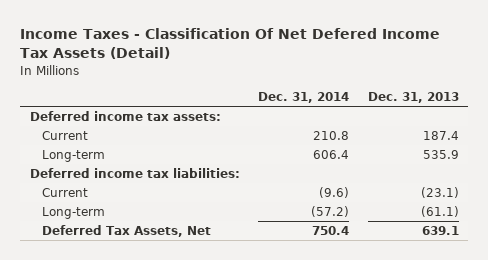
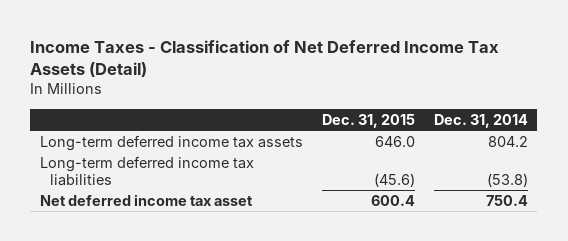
- Income Taxes - Classification Of Net Defered Income Tax Assets (Detail)
+ Income Taxes - Classification of Net Deferred Income Tax Assets (Detail)
- | Dec. 31, 2014 | Dec. 31, 2013
+ | Dec. 31, 2015 | Dec. 31, 2014
- Deferred income tax assets:
- Current | 210.8 | 187.4
- Long-term | 606.4 | 535.9
- Deferred income tax liabilities:
- Current | (9.6) | (23.1)
- Long-term | (57.2) | (61.1)
- Deferred Tax Assets, Net | 750.4 | 639.1
+ Long-term deferred income tax assets | 646.0 | 804.2
+ Long-term deferred income tax liabilities | (45.6) | (53.8)
+ Net deferred income tax asset | 600.4 | 750.4

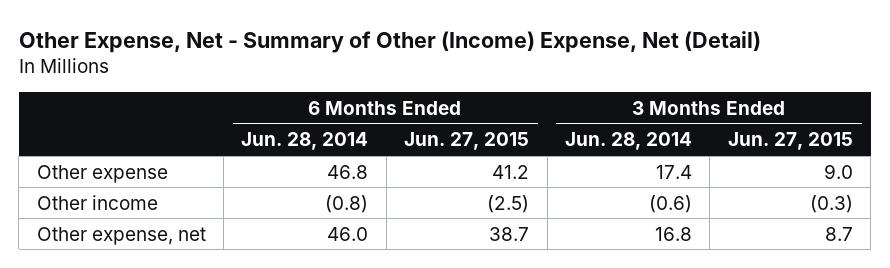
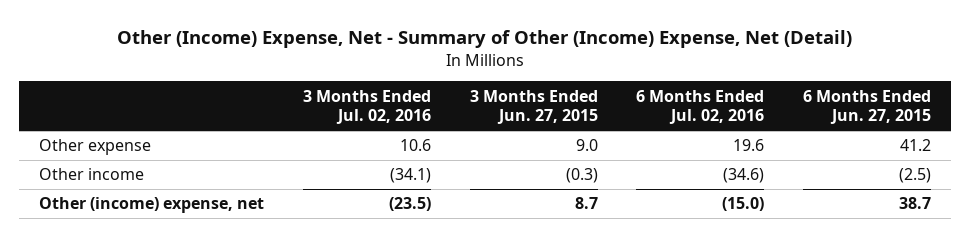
- Other Expense, Net - Summary of Other (Income) Expense, Net (Detail)
+ Other (Income) Expense, Net - Summary of Other (Income) Expense, Net (Detail)
- | 6 Months Ended Jun. 28, 2014 | 6 Months Ended Jun. 27, 2015 | 3 Months Ended Jun. 28, 2014 | 3 Months Ended Jun. 27, 2015
+ | 3 Months Ended Jul. 02, 2016 | 3 Months Ended Jun. 27, 2015 | 6 Months Ended Jul. 02, 2016 | 6 Months Ended Jun. 27, 2015
- Other expense, net | 46.0 | 38.7 | 16.8 | 8.7
+ Other (income) expense, net | (23.5) | 8.7 | (15.0) | 38.7

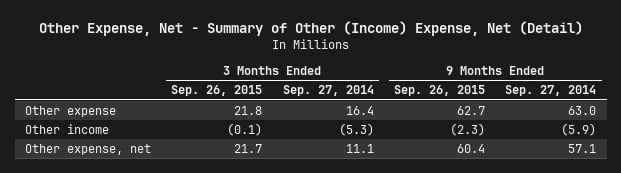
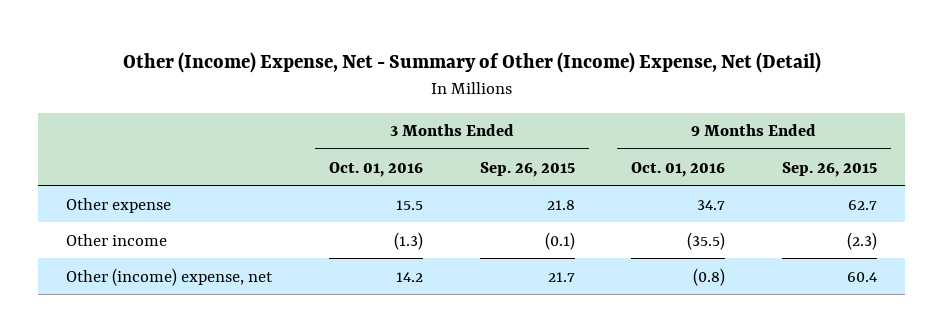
- Other Expense, Net - Summary of Other (Income) Expense, Net (Detail)
+ Other (Income) Expense, Net - Summary of Other (Income) Expense, Net (Detail)
- | 3 Months Ended Sep. 26, 2015 | 3 Months Ended Sep. 27, 2014 | 9 Months Ended Sep. 26, 2015 | 9 Months Ended Sep. 27, 2014
+ | 3 Months Ended Oct. 01, 2016 | 3 Months Ended Sep. 26, 2015 | 9 Months Ended Oct. 01, 2016 | 9 Months Ended Sep. 26, 2015
- Other expense, net | 21.7 | 11.1 | 60.4 | 57.1
+ Other (income) expense, net | 14.2 | 21.7 | (0.8) | 60.4

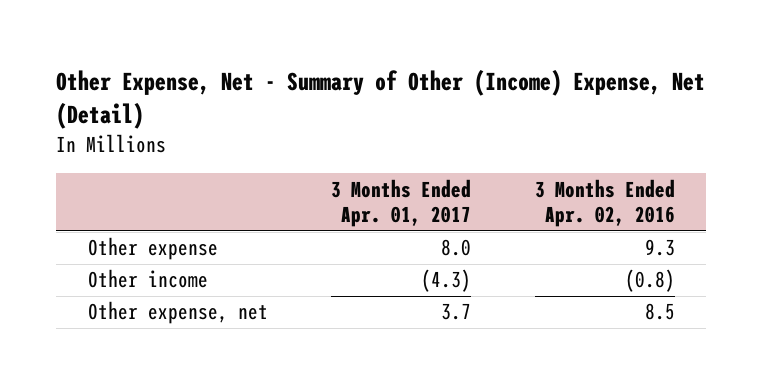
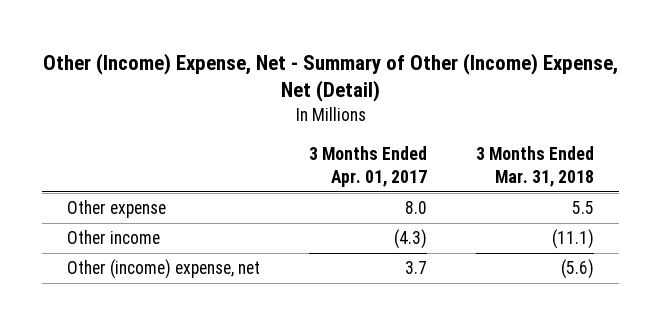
- Other Expense, Net - Summary of Other (Income) Expense, Net (Detail)
+ Other (Income) Expense, Net - Summary of Other (Income) Expense, Net (Detail)
- | 3 Months Ended Apr. 01, 2017 | 3 Months Ended Apr. 02, 2016
+ | 3 Months Ended Apr. 01, 2017 | 3 Months Ended Mar. 31, 2018
- Other expense, net | 3.7 | 8.5
+ Other (income) expense, net | 3.7 | (5.6)

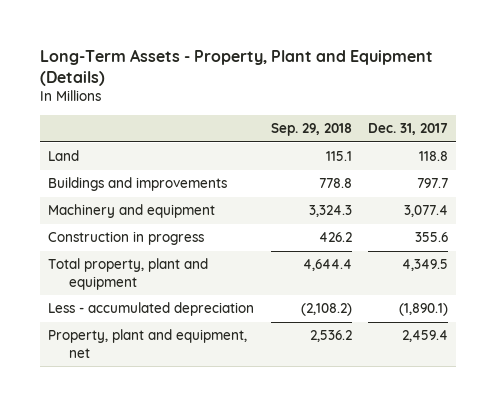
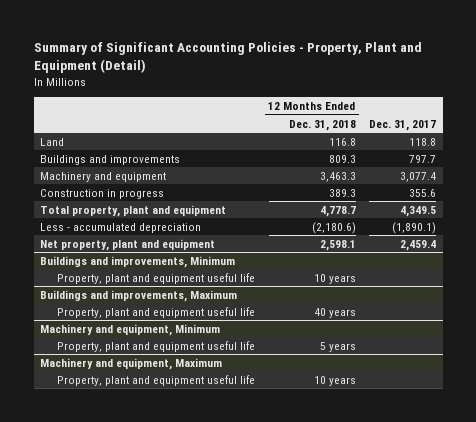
- Long-Term Assets - Property, Plant and Equipment (Details)
+ Summary of Significant Accounting Policies - Property, Plant and Equipment (Detail)
- | Sep. 29, 2018 | Dec. 31, 2017
+ | 12 Months Ended Dec. 31, 2018 | Dec. 31, 2017
- Property, plant and equipment, net | 2,536.2 | 2,459.4
+ Net property, plant and equipment | 2,598.1 | 2,459.4
+ Buildings and improvements, Minimum
+ Property, plant and equipment useful life | 10 years |
+ Buildings and improvements, Maximum
+ Property, plant and equipment useful life | 40 years |
+ Machinery and equipment, Minimum
+ Property, plant and equipment useful life | 5 years |
+ Machinery and equipment, Maximum
+ Property, plant and equipment useful life | 10 years |

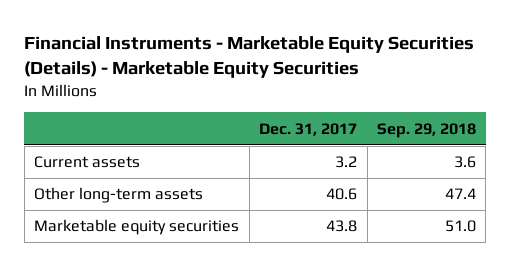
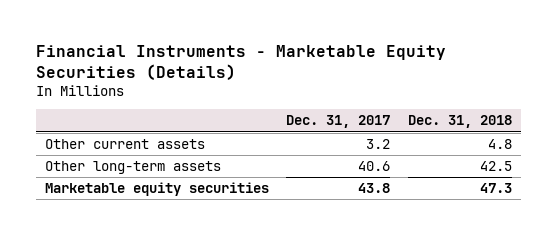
- Financial Instruments - Marketable Equity Securities (Details) - Marketable Equity Securities
+ Financial Instruments - Marketable Equity Securities (Details)
- | Dec. 31, 2017 | Sep. 29, 2018
+ | Dec. 31, 2017 | Dec. 31, 2018
- Current assets | 3.2 | 3.6
+ Other current assets | 3.2 | 4.8

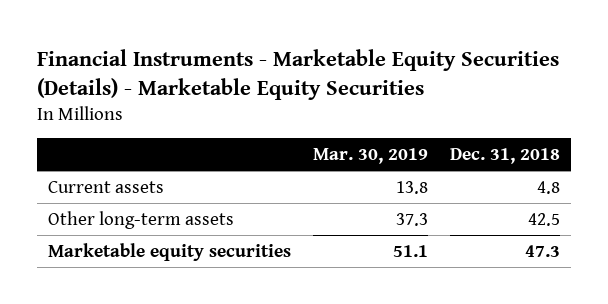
- Financial Instruments - Marketable Equity Securities (Details)
+ Financial Instruments - Marketable Equity Securities (Details) - Marketable Equity Securities
- | Dec. 31, 2017 | Dec. 31, 2018
+ | Mar. 30, 2019 | Dec. 31, 2018
- Other current assets | 3.2 | 4.8
+ Current assets | 13.8 | 4.8

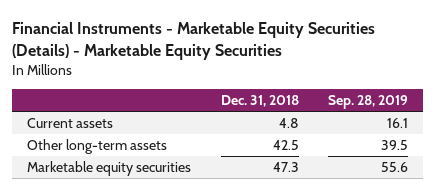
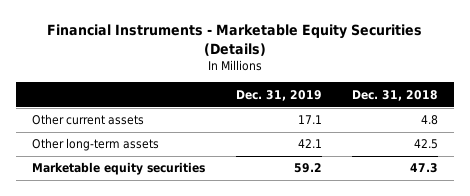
- Financial Instruments - Marketable Equity Securities (Details) - Marketable Equity Securities
+ Financial Instruments - Marketable Equity Securities (Details)
- | Dec. 31, 2018 | Sep. 28, 2019
+ | Dec. 31, 2019 | Dec. 31, 2018
- Current assets | 4.8 | 16.1
+ Other current assets | 17.1 | 4.8

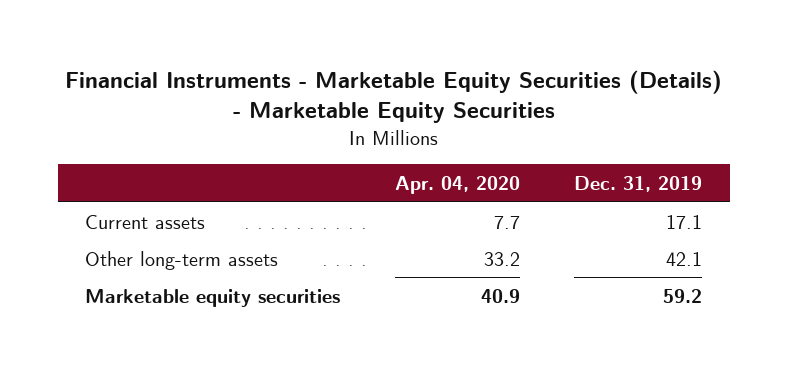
- Financial Instruments - Marketable Equity Securities (Details)
+ Financial Instruments - Marketable Equity Securities (Details) - Marketable Equity Securities
- | Dec. 31, 2019 | Dec. 31, 2018
+ | Apr. 04, 2020 | Dec. 31, 2019
- Other current assets | 17.1 | 4.8
+ Current assets | 7.7 | 17.1

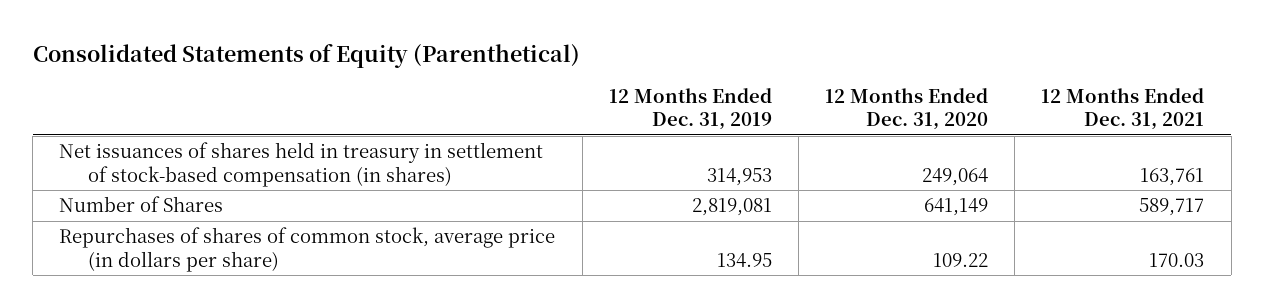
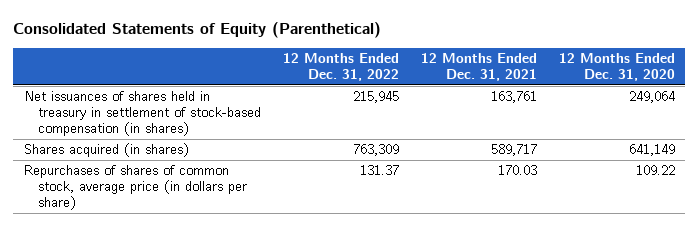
- | 12 Months Ended Dec. 31, 2019 | 12 Months Ended Dec. 31, 2020 | 12 Months Ended Dec. 31, 2021
+ | 12 Months Ended Dec. 31, 2022 | 12 Months Ended Dec. 31, 2021 | 12 Months Ended Dec. 31, 2020
- Number of Shares | 2,819,081 | 641,149 | 589,717
+ Shares acquired (in shares) | 763,309 | 589,717 | 641,149

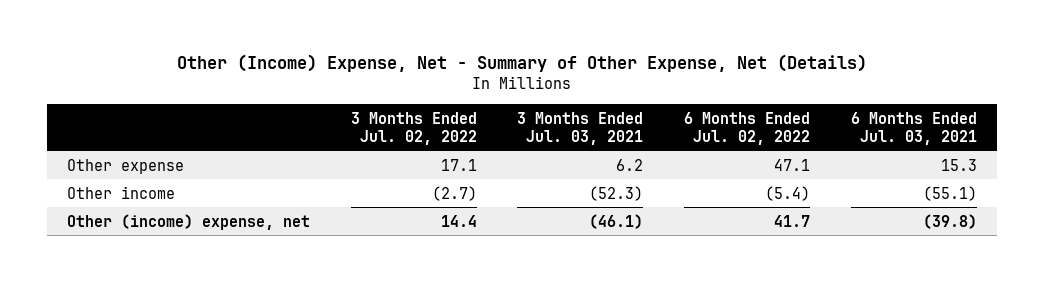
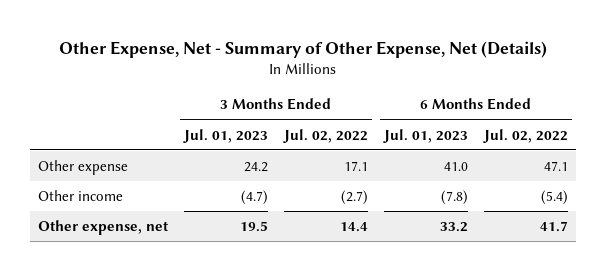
- Other (Income) Expense, Net - Summary of Other Expense, Net (Details)
+ Other Expense, Net - Summary of Other Expense, Net (Details)
- | 3 Months Ended Jul. 02, 2022 | 3 Months Ended Jul. 03, 2021 | 6 Months Ended Jul. 02, 2022 | 6 Months Ended Jul. 03, 2021
+ | 3 Months Ended Jul. 01, 2023 | 3 Months Ended Jul. 02, 2022 | 6 Months Ended Jul. 01, 2023 | 6 Months Ended Jul. 02, 2022
- Other (income) expense, net | 14.4 | (46.1) | 41.7 | (39.8)
+ Other expense, net | 19.5 | 14.4 | 33.2 | 41.7

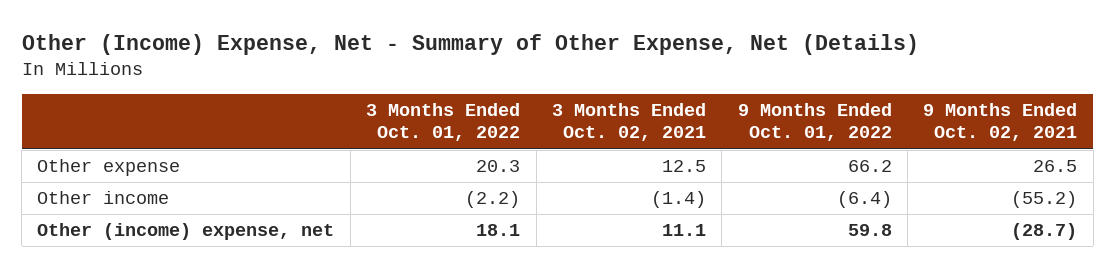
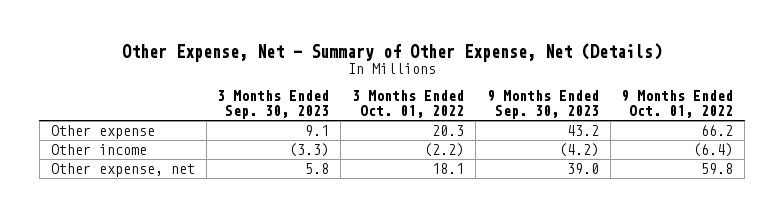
- Other (Income) Expense, Net - Summary of Other Expense, Net (Details)
+ Other Expense, Net - Summary of Other Expense, Net (Details)
- | 3 Months Ended Oct. 01, 2022 | 3 Months Ended Oct. 02, 2021 | 9 Months Ended Oct. 01, 2022 | 9 Months Ended Oct. 02, 2021
+ | 3 Months Ended Sep. 30, 2023 | 3 Months Ended Oct. 01, 2022 | 9 Months Ended Sep. 30, 2023 | 9 Months Ended Oct. 01, 2022
- Other (income) expense, net | 18.1 | 11.1 | 59.8 | (28.7)
+ Other expense, net | 5.8 | 18.1 | 39.0 | 59.8

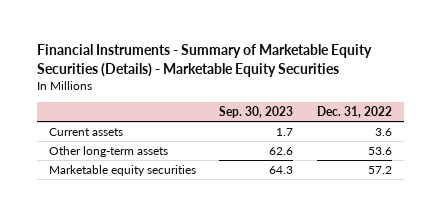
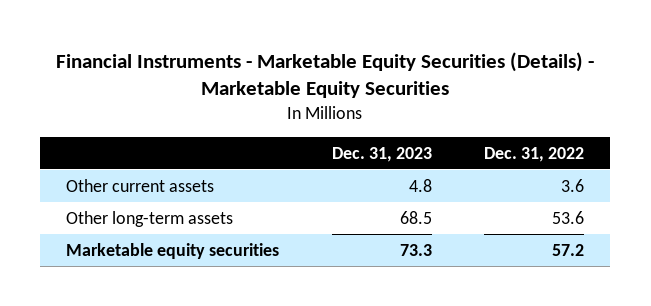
- Financial Instruments - Summary of Marketable Equity Securities (Details) - Marketable Equity Securities
+ Financial Instruments - Marketable Equity Securities (Details) - Marketable Equity Securities
- | Sep. 30, 2023 | Dec. 31, 2022
+ | Dec. 31, 2023 | Dec. 31, 2022
- Current assets | 1.7 | 3.6
+ Other current assets | 4.8 | 3.6

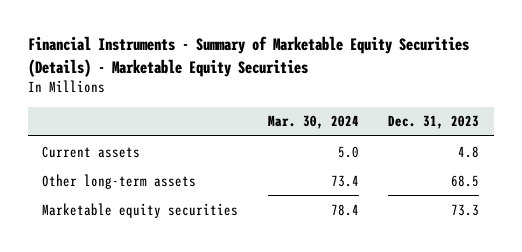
- Financial Instruments - Marketable Equity Securities (Details) - Marketable Equity Securities
+ Financial Instruments - Summary of Marketable Equity Securities (Details) - Marketable Equity Securities
- | Dec. 31, 2023 | Dec. 31, 2022
+ | Mar. 30, 2024 | Dec. 31, 2023
- Other current assets | 4.8 | 3.6
+ Current assets | 5.0 | 4.8

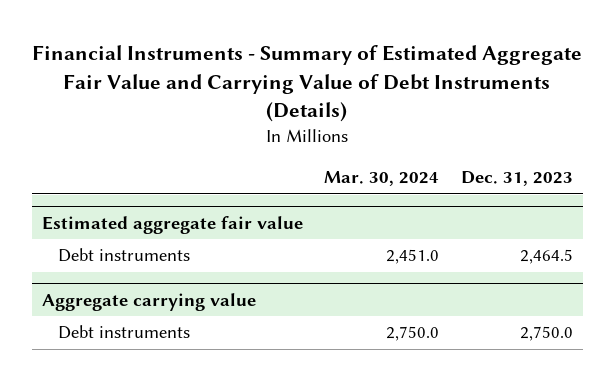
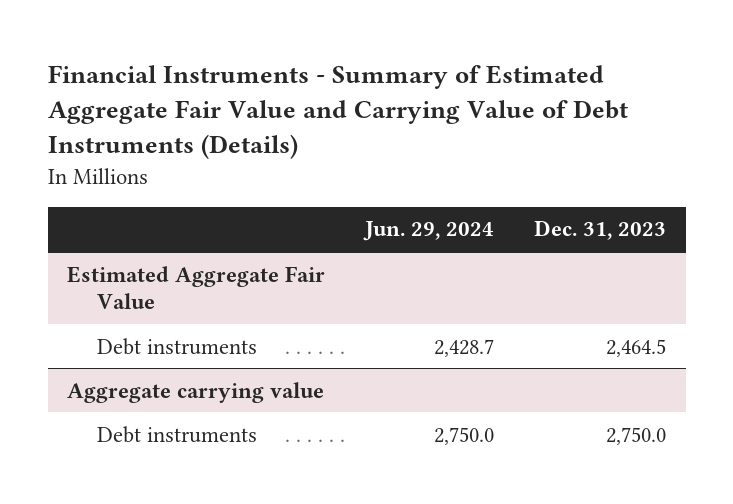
- | Mar. 30, 2024 | Dec. 31, 2023
+ | Jun. 29, 2024 | Dec. 31, 2023
- Estimated aggregate fair value
+ Estimated Aggregate Fair Value

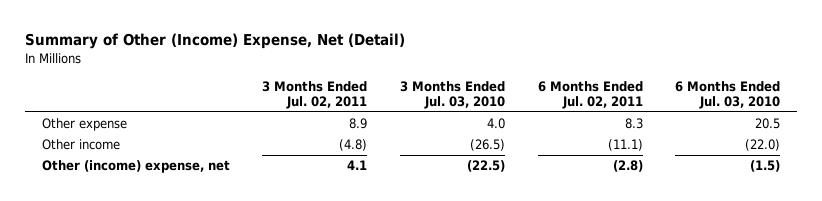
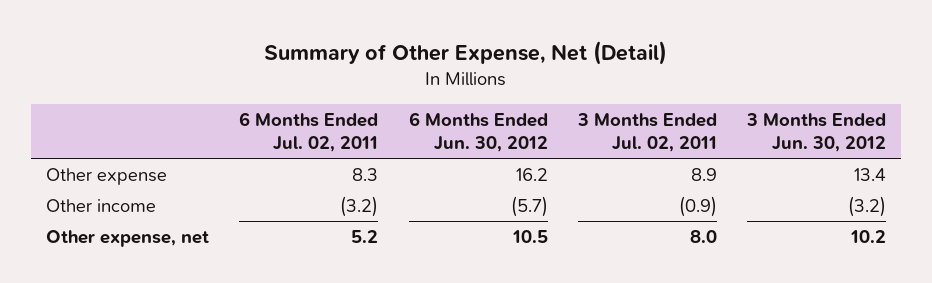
- Summary of Other (Income) Expense, Net (Detail)
+ Summary of Other Expense, Net (Detail)
- | 3 Months Ended Jul. 02, 2011 | 3 Months Ended Jul. 03, 2010 | 6 Months Ended Jul. 02, 2011 | 6 Months Ended Jul. 03, 2010
+ | 6 Months Ended Jul. 02, 2011 | 6 Months Ended Jun. 30, 2012 | 3 Months Ended Jul. 02, 2011 | 3 Months Ended Jun. 30, 2012
- Other income | (4.8) | (26.5) | (11.1) | (22.0)
- Other (income) expense, net | 4.1 | (22.5) | (2.8) | (1.5)
+ Other income | (3.2) | (5.7) | (0.9) | (3.2)
+ Other expense, net | 5.2 | 10.5 | 8.0 | 10.2

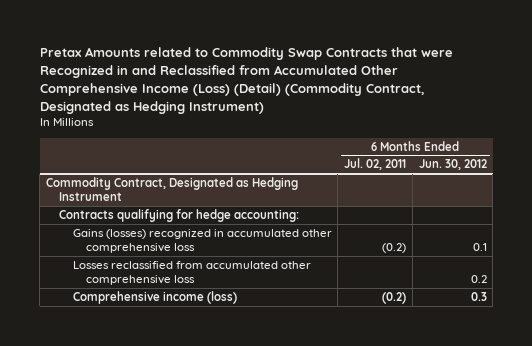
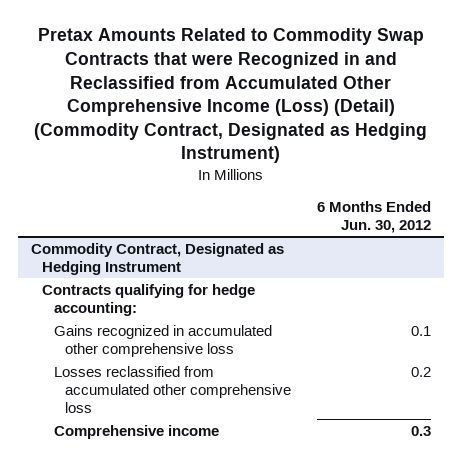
- Pretax Amounts related to Commodity Swap Contracts that were Recognized in and Reclassified from Accumulated Other Comprehensive Income (Loss) (Detail) (Commodity Contract, Designated as Hedging Instrument)
+ Pretax Amounts Related to Commodity Swap Contracts that were Recognized in and Reclassified from Accumulated Other Comprehensive Income (Loss) (Detail) (Commodity Contract, Designated as Hedging Instrument)
- | 6 Months Ended Jul. 02, 2011 | 6 Months Ended Jun. 30, 2012
+ | 6 Months Ended Jun. 30, 2012
@ Commodity Contract, Designated as Hedging Instrument
- Gains (losses) recognized in accumulated other comprehensive loss | (0.2) | 0.1
+ Gains recognized in accumulated other comprehensive loss | 0.1
- Comprehensive income (loss) | (0.2) | 0.3
+ Comprehensive income | 0.3

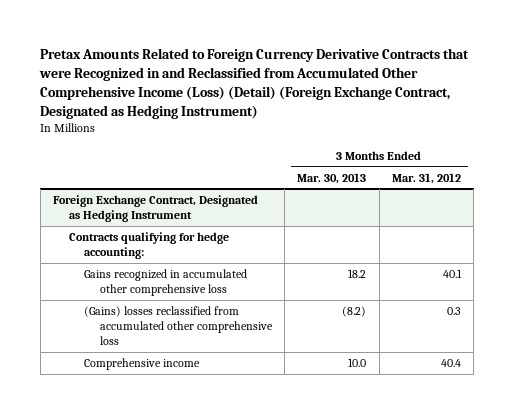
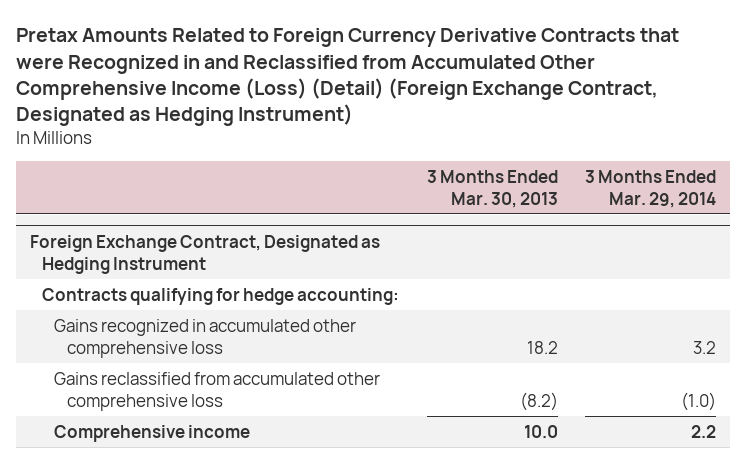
- | 3 Months Ended Mar. 30, 2013 | 3 Months Ended Mar. 31, 2012
+ | 3 Months Ended Mar. 30, 2013 | 3 Months Ended Mar. 29, 2014
@ Foreign Exchange Contract, Designated as Hedging Instrument
- (Gains) losses reclassified from accumulated other comprehensive loss | (8.2) | 0.3
+ Gains reclassified from accumulated other comprehensive loss | (8.2) | (1.0)

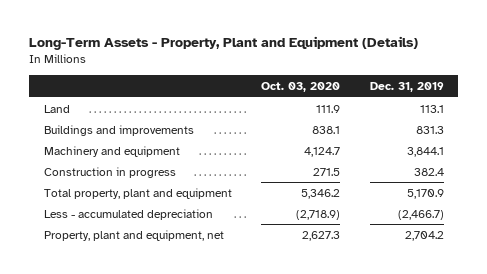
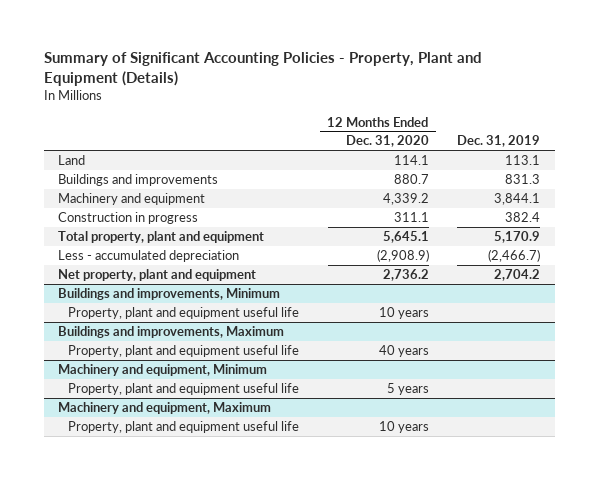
- Long-Term Assets - Property, Plant and Equipment (Details)
+ Summary of Significant Accounting Policies - Property, Plant and Equipment (Details)
- | Oct. 03, 2020 | Dec. 31, 2019
+ | 12 Months Ended Dec. 31, 2020 | Dec. 31, 2019
- Property, plant and equipment, net | 2,627.3 | 2,704.2
+ Net property, plant and equipment | 2,736.2 | 2,704.2
+ Buildings and improvements, Minimum
+ Property, plant and equipment useful life | 10 years |
+ Buildings and improvements, Maximum
+ Property, plant and equipment useful life | 40 years |
+ Machinery and equipment, Minimum
+ Property, plant and equipment useful life | 5 years |
+ Machinery and equipment, Maximum
+ Property, plant and equipment useful life | 10 years |

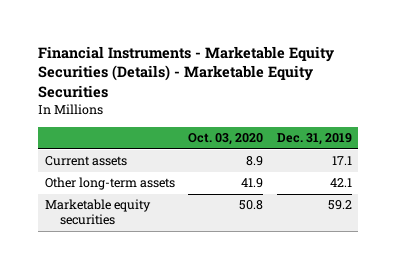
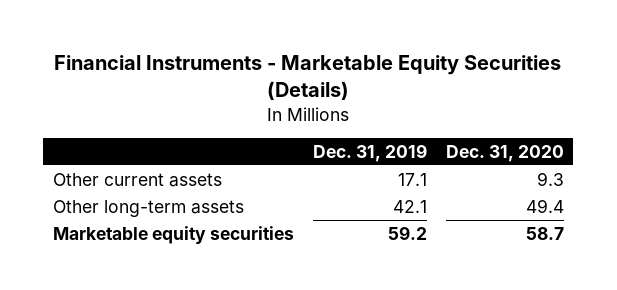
- Financial Instruments - Marketable Equity Securities (Details) - Marketable Equity Securities
+ Financial Instruments - Marketable Equity Securities (Details)
- | Oct. 03, 2020 | Dec. 31, 2019
+ | Dec. 31, 2019 | Dec. 31, 2020
- Current assets | 8.9 | 17.1
+ Other current assets | 17.1 | 9.3

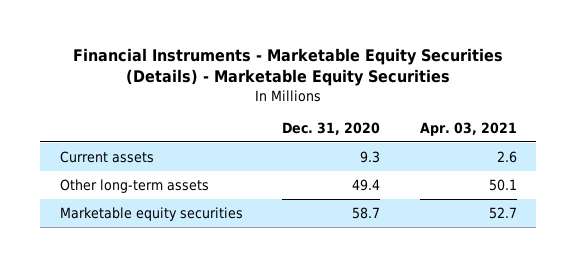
- Financial Instruments - Marketable Equity Securities (Details)
+ Financial Instruments - Marketable Equity Securities (Details) - Marketable Equity Securities
- | Dec. 31, 2019 | Dec. 31, 2020
+ | Dec. 31, 2020 | Apr. 03, 2021
- Other current assets | 17.1 | 9.3
+ Current assets | 9.3 | 2.6

